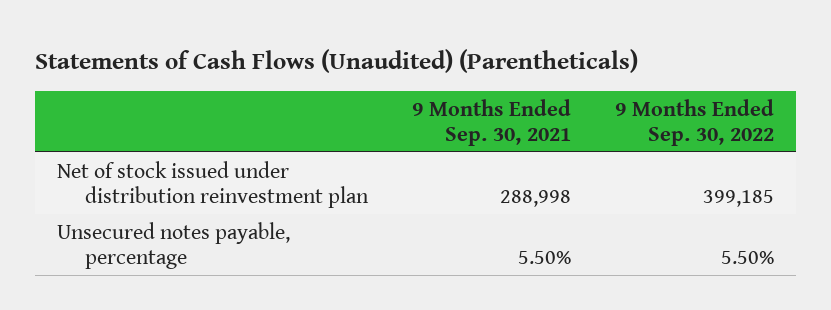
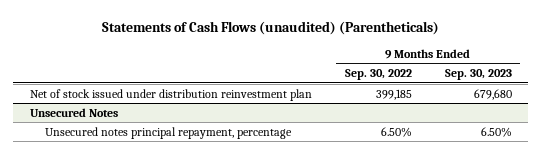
- Statements of Cash Flows (Unaudited) (Parentheticals)
+ Statements of Cash Flows (unaudited) (Parentheticals)
- | 9 Months Ended Sep. 30, 2021 | 9 Months Ended Sep. 30, 2022
+ | 9 Months Ended Sep. 30, 2022 | 9 Months Ended Sep. 30, 2023
- Unsecured notes payable, percentage | 5.50% | 5.50%
+ Unsecured Notes
+ Unsecured notes principal repayment, percentage | 6.50% | 6.50%

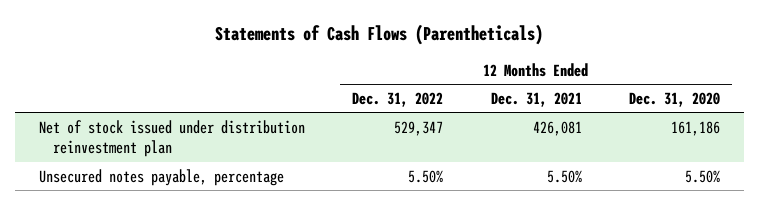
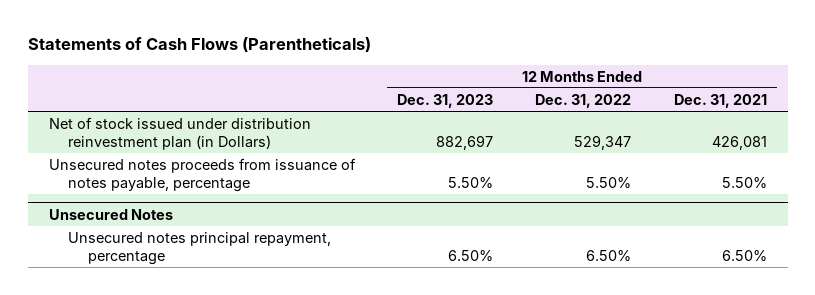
- | 12 Months Ended Dec. 31, 2022 | 12 Months Ended Dec. 31, 2021 | 12 Months Ended Dec. 31, 2020
+ | 12 Months Ended Dec. 31, 2023 | 12 Months Ended Dec. 31, 2022 | 12 Months Ended Dec. 31, 2021
- Net of stock issued under distribution reinvestment plan | 529,347 | 426,081 | 161,186
- Unsecured notes payable, percentage | 5.50% | 5.50% | 5.50%
+ Net of stock issued under distribution reinvestment plan (in Dollars) | 882,697 | 529,347 | 426,081
+ Unsecured notes proceeds from issuance of notes payable, percentage | 5.50% | 5.50% | 5.50%
+ Unsecured Notes
+ Unsecured notes principal repayment, percentage | 6.50% | 6.50% | 6.50%

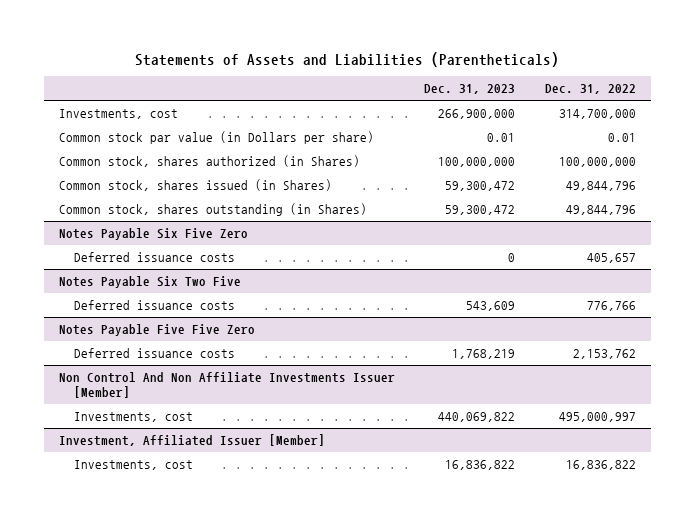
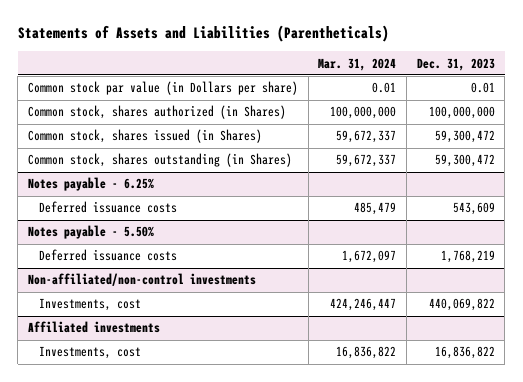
- | Dec. 31, 2023 | Dec. 31, 2022
+ | Mar. 31, 2024 | Dec. 31, 2023
- Investments, cost | 266,900,000 | 314,700,000
- Notes Payable Six Five Zero
- Deferred issuance costs | 0 | 405,657
- Notes Payable Six Two Five
+ Notes payable - 6.25%
- Notes Payable Five Five Zero
+ Notes payable - 5.50%
- Non Control And Non Affiliate Investments Issuer [Member]
+ Non-affiliated/non-control investments
- Investment, Affiliated Issuer [Member]
+ Affiliated investments

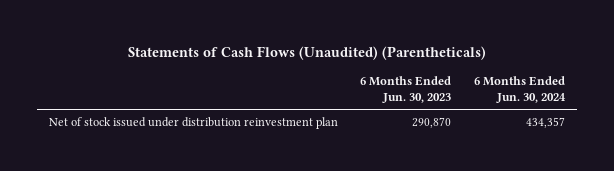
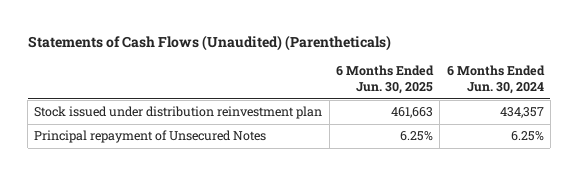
- | 6 Months Ended Jun. 30, 2023 | 6 Months Ended Jun. 30, 2024
+ | 6 Months Ended Jun. 30, 2025 | 6 Months Ended Jun. 30, 2024
- Net of stock issued under distribution reinvestment plan | 290,870 | 434,357
+ Stock issued under distribution reinvestment plan | 461,663 | 434,357
+ Principal repayment of Unsecured Notes | 6.25% | 6.25%

